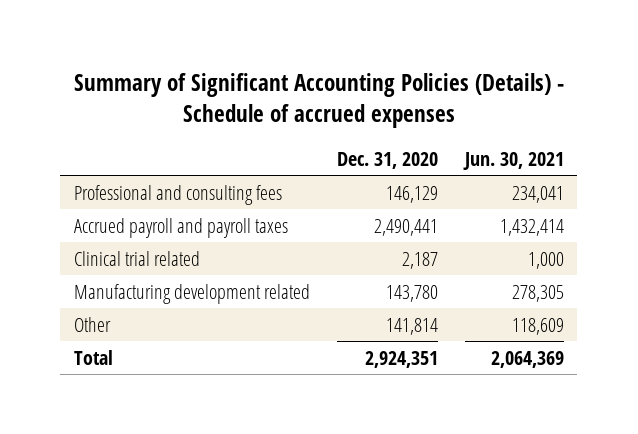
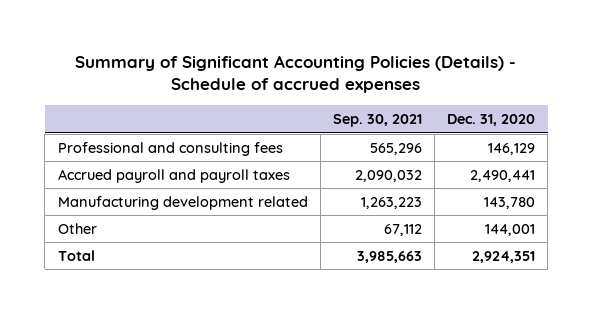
- | Dec. 31, 2020 | Jun. 30, 2021
+ | Sep. 30, 2021 | Dec. 31, 2020
- Clinical trial related | 2,187 | 1,000
- Other | 141,814 | 118,609
+ Other | 67,112 | 144,001

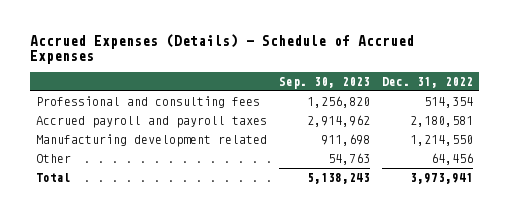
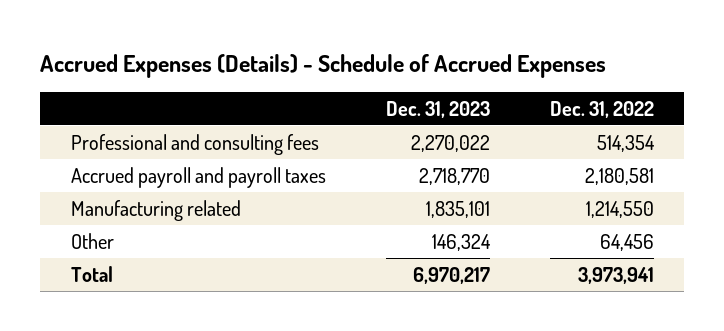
- | Sep. 30, 2023 | Dec. 31, 2022
+ | Dec. 31, 2023 | Dec. 31, 2022
- Manufacturing development related | 911,698 | 1,214,550
+ Manufacturing related | 1,835,101 | 1,214,550

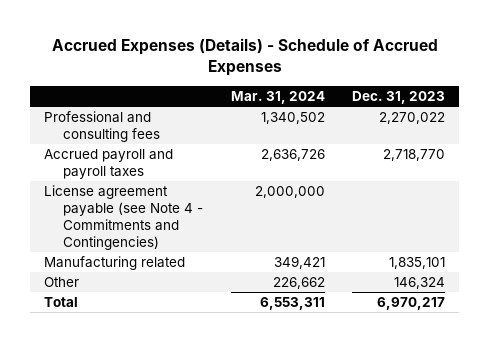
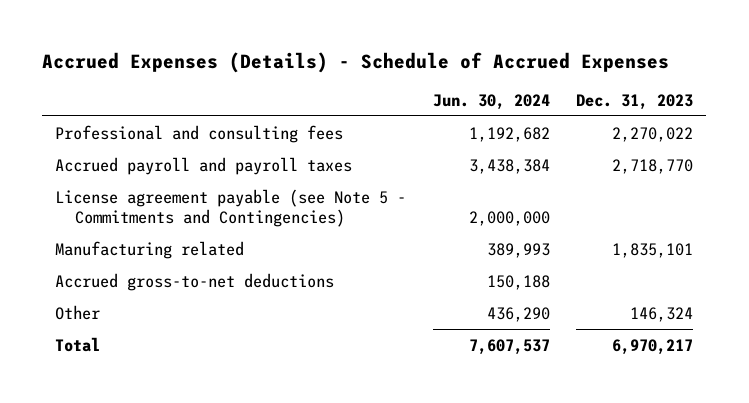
- | Mar. 31, 2024 | Dec. 31, 2023
+ | Jun. 30, 2024 | Dec. 31, 2023
- License agreement payable (see Note 4 - Commitments and Contingencies) | 2,000,000 |
+ License agreement payable (see Note 5 - Commitments and Contingencies) | 2,000,000 |
+ Accrued gross-to-net deductions | 150,188 |

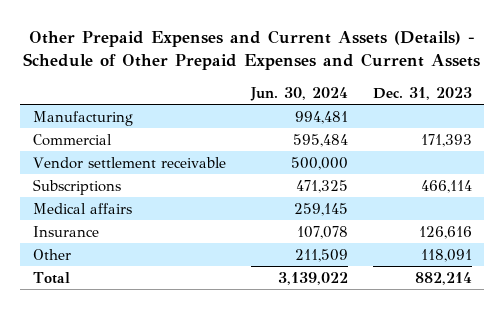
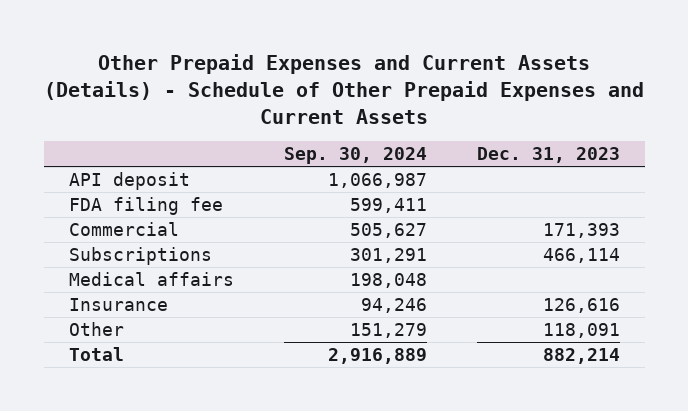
- | Jun. 30, 2024 | Dec. 31, 2023
+ | Sep. 30, 2024 | Dec. 31, 2023
- Manufacturing | 994,481 |
+ API deposit | 1,066,987 |
+ FDA filing fee | 599,411 |
- Vendor settlement receivable | 500,000 |

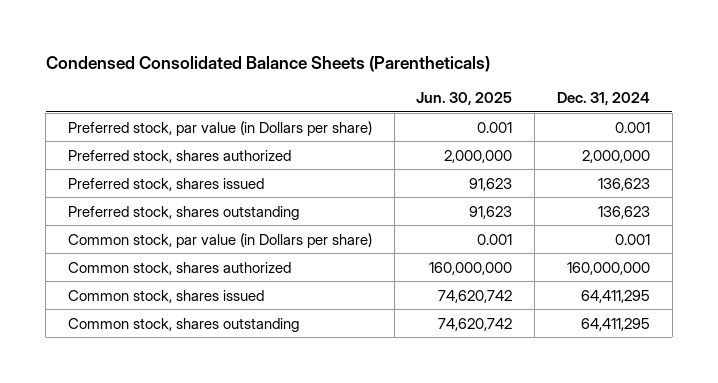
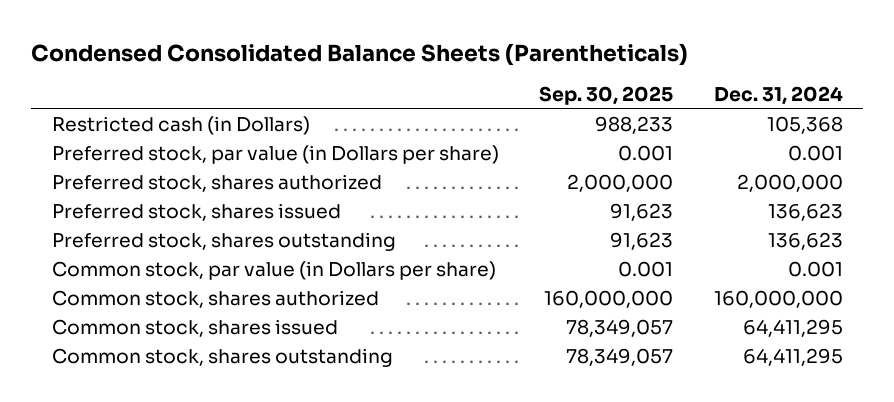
- | Jun. 30, 2025 | Dec. 31, 2024
+ | Sep. 30, 2025 | Dec. 31, 2024
+ Restricted cash (in Dollars) | 988,233 | 105,368

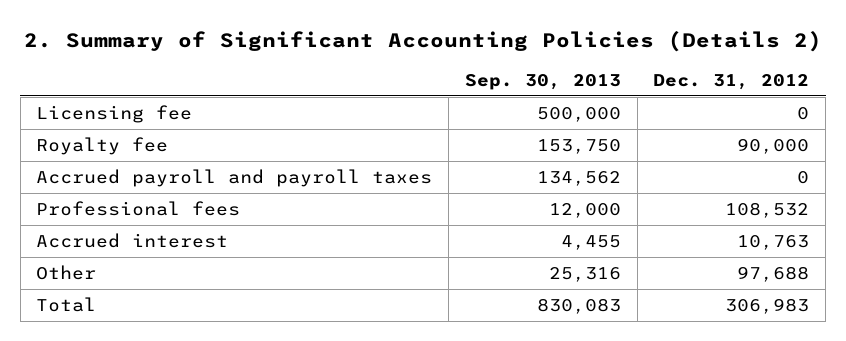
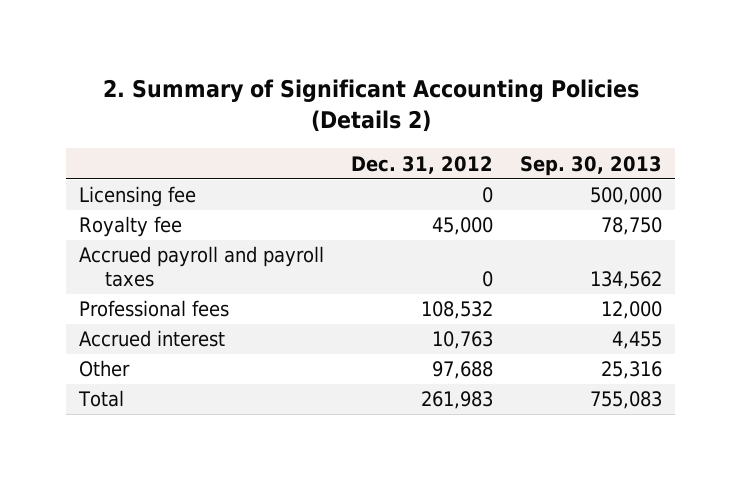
- | Sep. 30, 2013 | Dec. 31, 2012
+ | Dec. 31, 2012 | Sep. 30, 2013
- Royalty fee | 153,750 | 90,000
+ Royalty fee | 45,000 | 78,750
- Total | 830,083 | 306,983
+ Total | 261,983 | 755,083

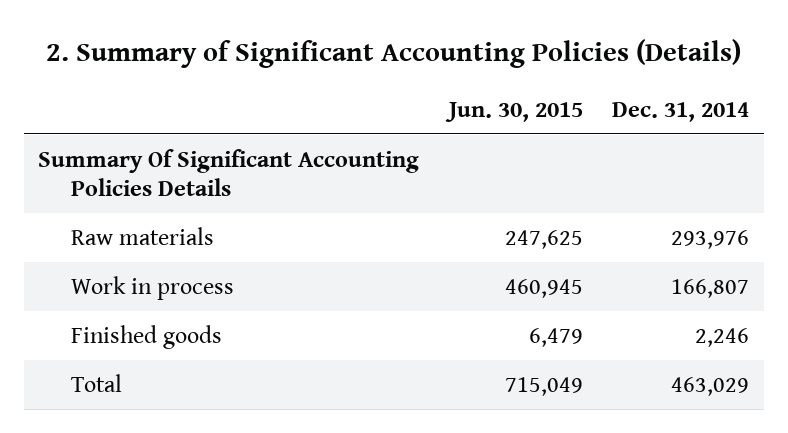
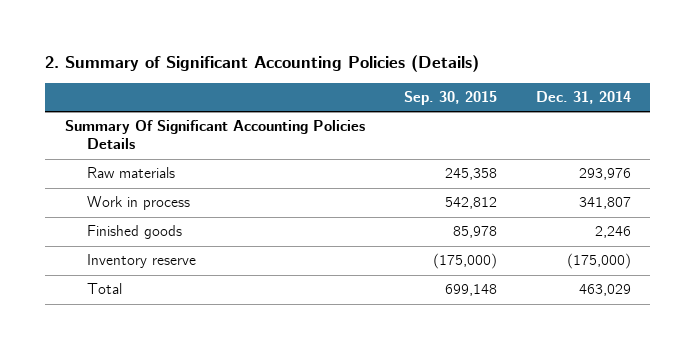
- | Jun. 30, 2015 | Dec. 31, 2014
+ | Sep. 30, 2015 | Dec. 31, 2014
- Work in process | 460,945 | 166,807
+ Work in process | 542,812 | 341,807
+ Inventory reserve | (175,000) | (175,000)

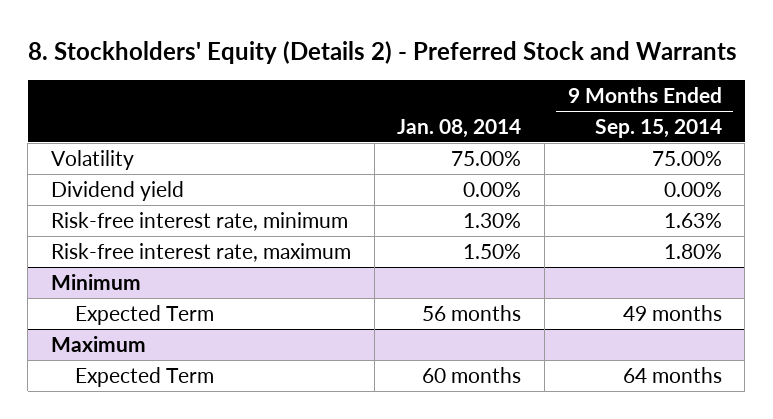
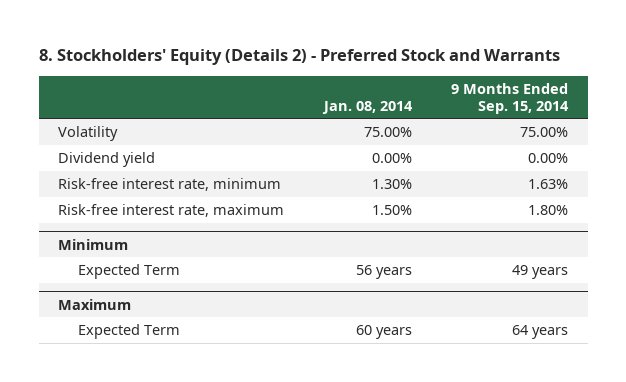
@ Minimum
- Expected Term | 56 months | 49 months
+ Expected Term | 56 years | 49 years
@ Maximum
- Expected Term | 60 months | 64 months
+ Expected Term | 60 years | 64 years

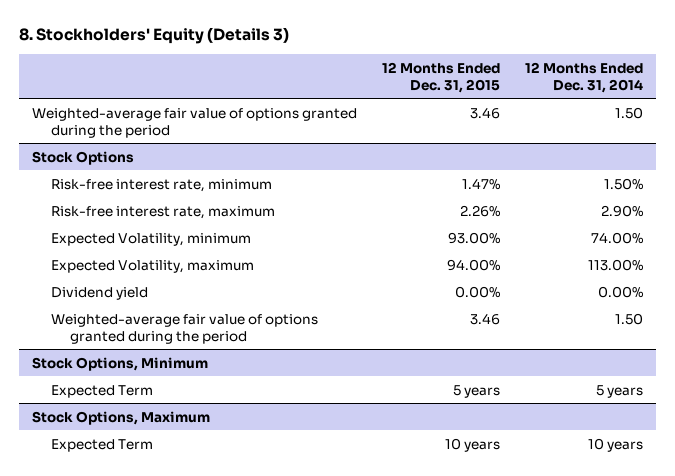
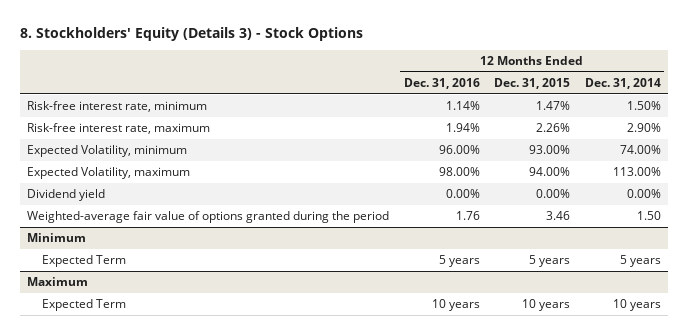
- 8. Stockholders' Equity (Details 3)
+ 8. Stockholders' Equity (Details 3) - Stock Options
- | 12 Months Ended Dec. 31, 2015 | 12 Months Ended Dec. 31, 2014
+ | 12 Months Ended Dec. 31, 2016 | 12 Months Ended Dec. 31, 2015 | 12 Months Ended Dec. 31, 2014
- Weighted-average fair value of options granted during the period | 3.46 | 1.50
- Stock Options
- Stock Options, Minimum
+ Minimum
- Stock Options, Maximum
+ Maximum

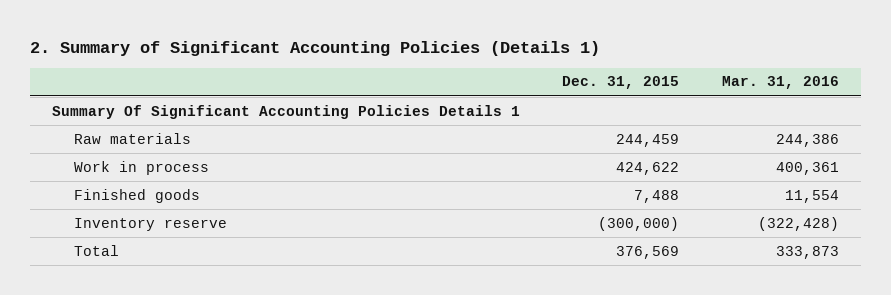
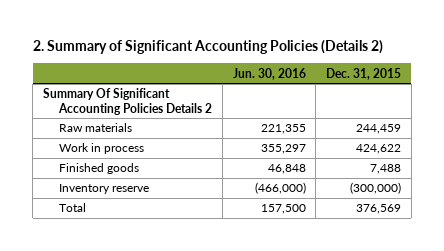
- 2. Summary of Significant Accounting Policies (Details 1)
+ 2. Summary of Significant Accounting Policies (Details 2)
- | Dec. 31, 2015 | Mar. 31, 2016
+ | Jun. 30, 2016 | Dec. 31, 2015
- Summary Of Significant Accounting Policies Details 1
+ Summary Of Significant Accounting Policies Details 2

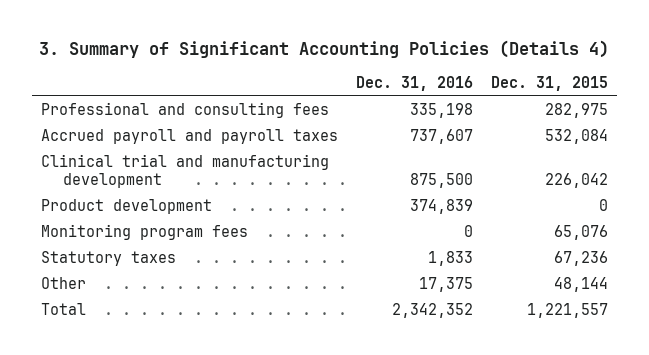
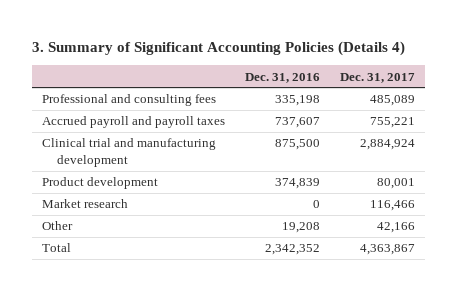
- | Dec. 31, 2016 | Dec. 31, 2015
+ | Dec. 31, 2016 | Dec. 31, 2017
- Monitoring program fees | 0 | 65,076
- Statutory taxes | 1,833 | 67,236
- Other | 17,375 | 48,144
+ Market research | 0 | 116,466
+ Other | 19,208 | 42,166

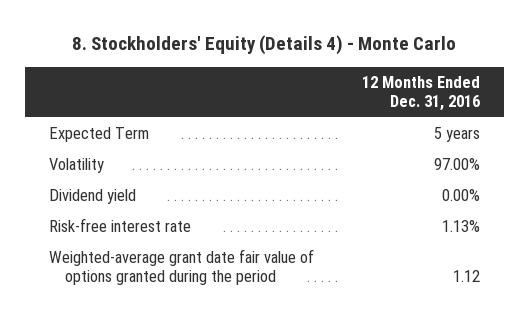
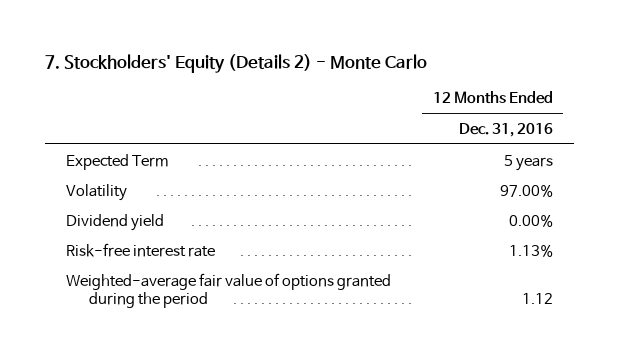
- 8. Stockholders' Equity (Details 4) - Monte Carlo
+ 7. Stockholders' Equity (Details 2) - Monte Carlo
- Weighted-average grant date fair value of options granted during the period | 1.12
+ Weighted-average fair value of options granted during the period | 1.12

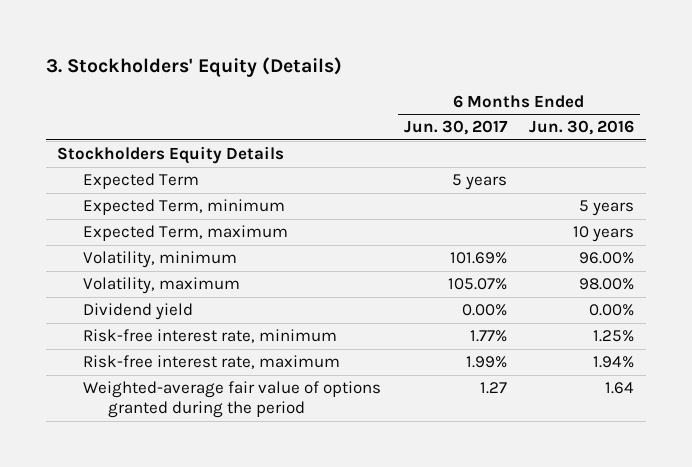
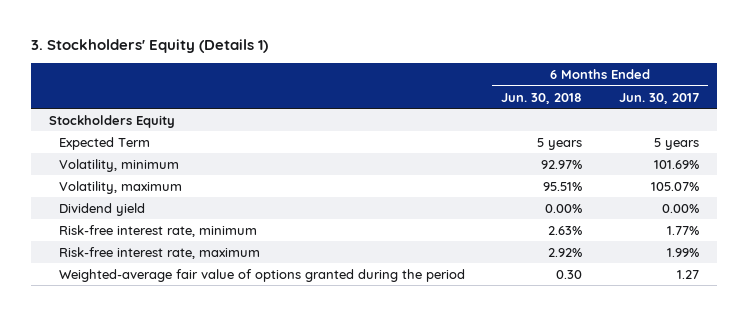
- 3. Stockholders' Equity (Details)
+ 3. Stockholders' Equity (Details 1)
- | 6 Months Ended Jun. 30, 2017 | 6 Months Ended Jun. 30, 2016
+ | 6 Months Ended Jun. 30, 2018 | 6 Months Ended Jun. 30, 2017
- Stockholders Equity Details
+ Stockholders Equity
- Expected Term, minimum | | 5 years
- Expected Term, maximum | | 10 years

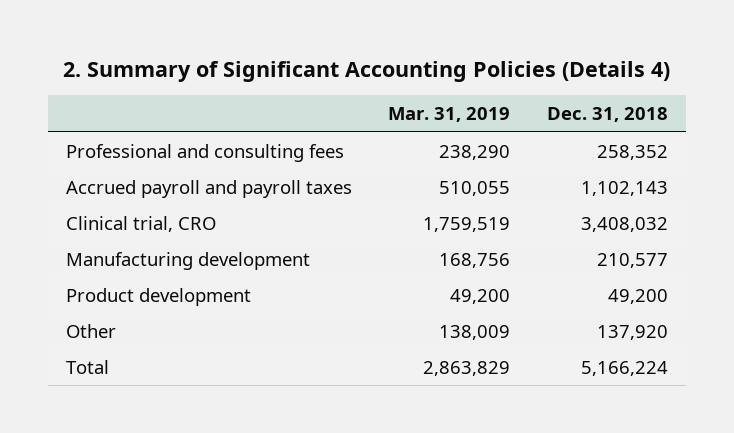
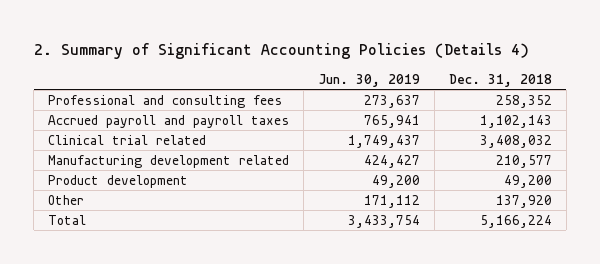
- | Mar. 31, 2019 | Dec. 31, 2018
+ | Jun. 30, 2019 | Dec. 31, 2018
- Clinical trial, CRO | 1,759,519 | 3,408,032
- Manufacturing development | 168,756 | 210,577
+ Clinical trial related | 1,749,437 | 3,408,032
+ Manufacturing development related | 424,427 | 210,577

